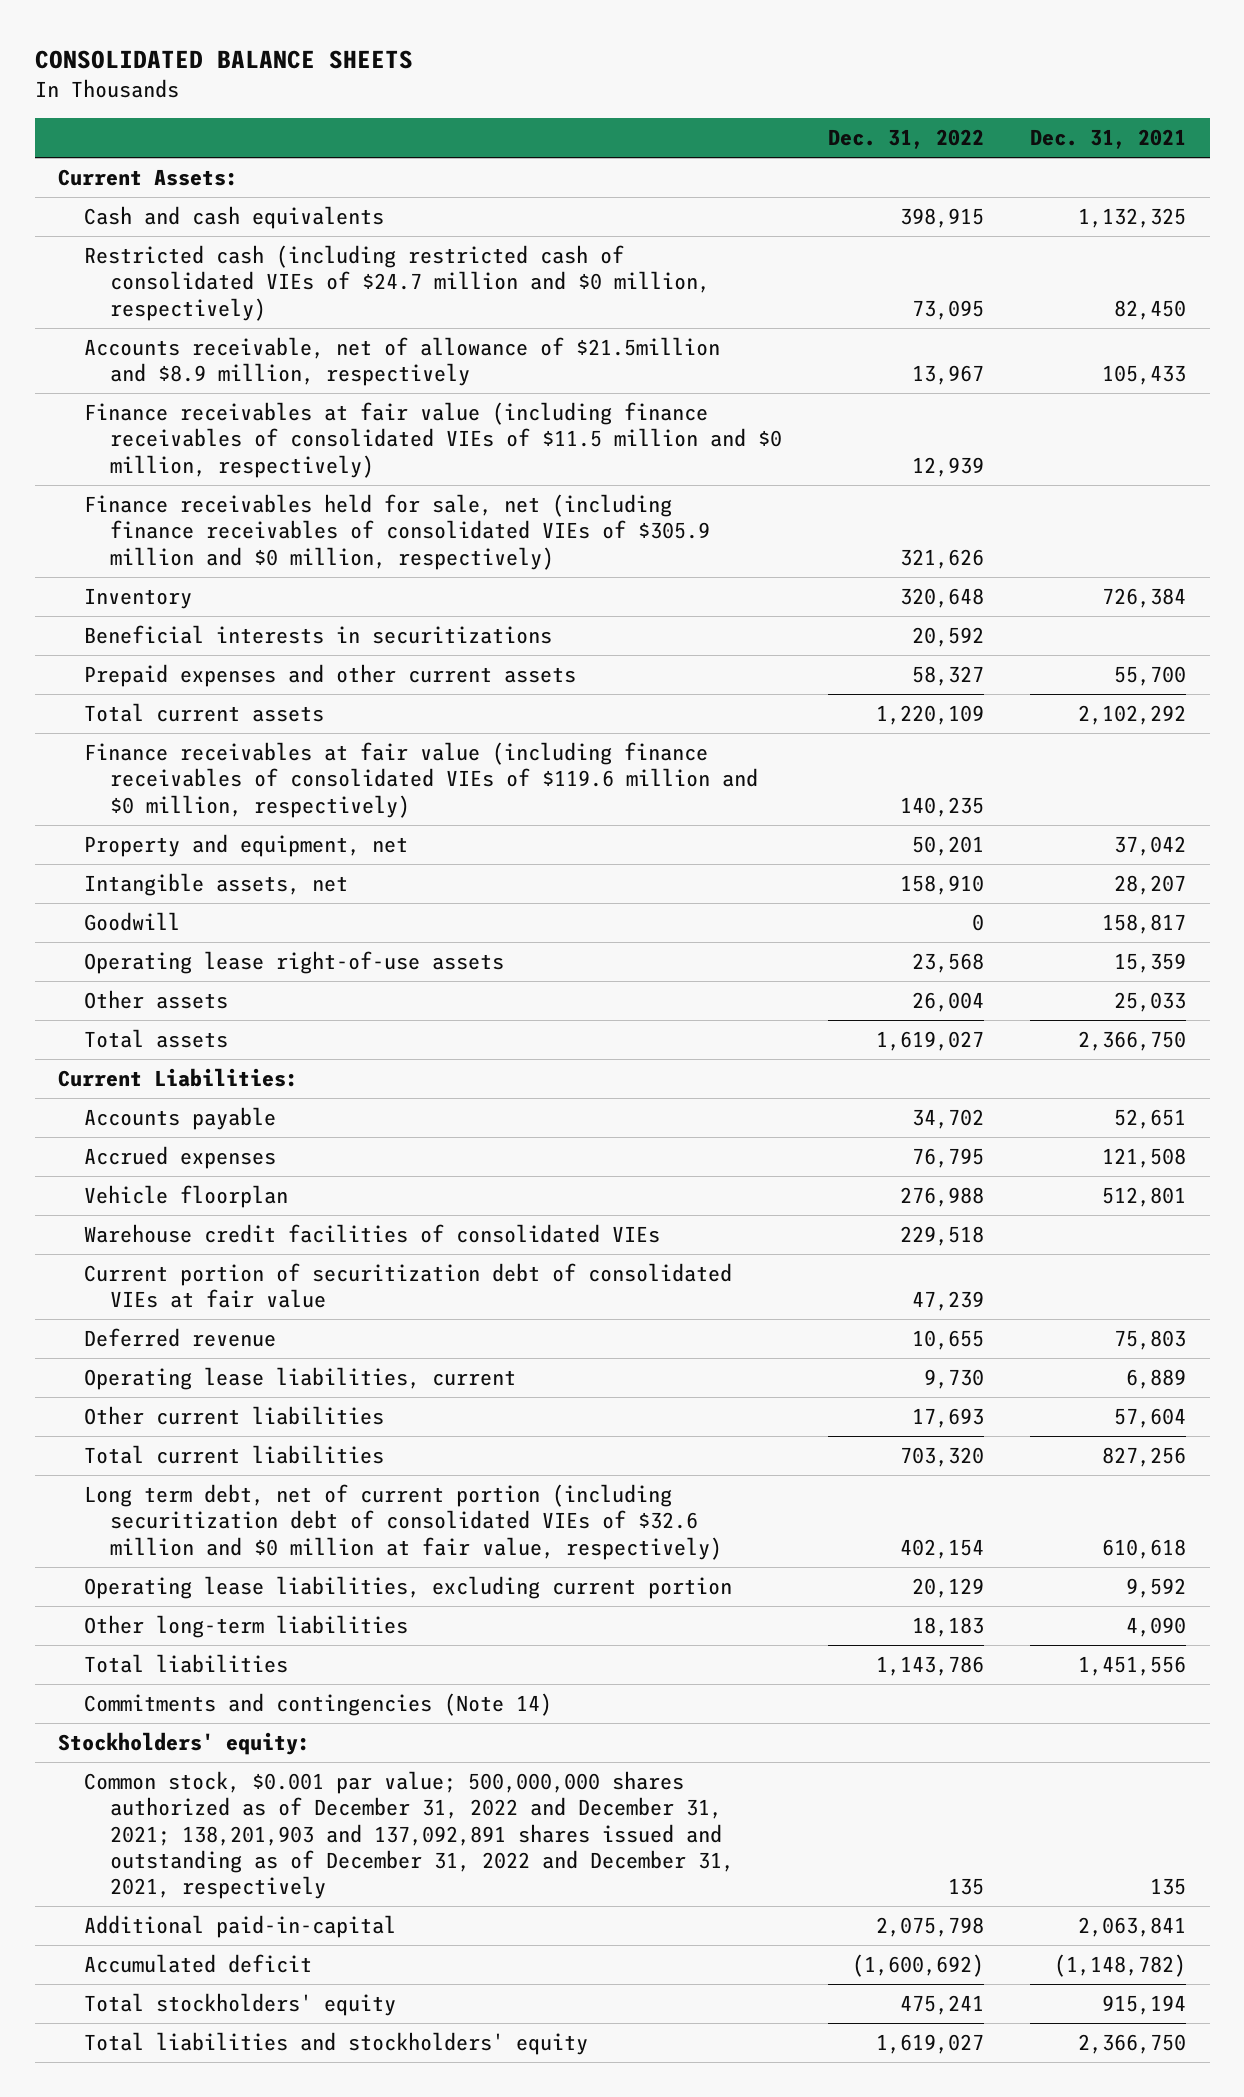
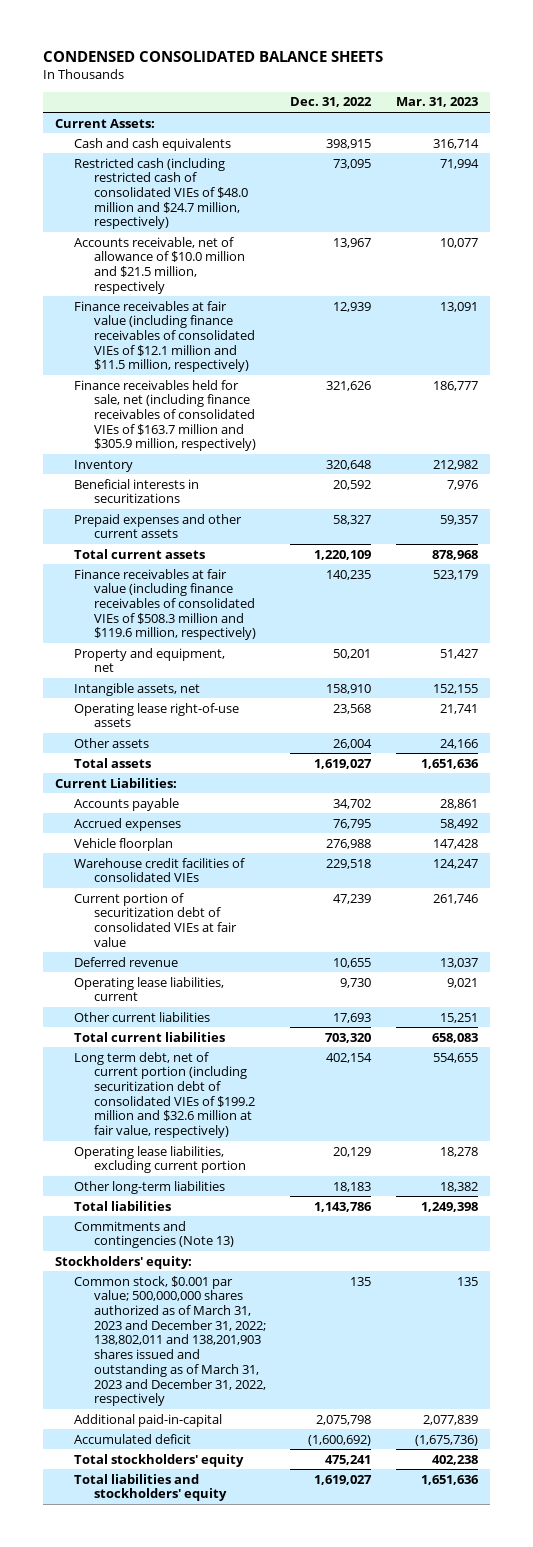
- CONSOLIDATED BALANCE SHEETS
+ CONDENSED CONSOLIDATED BALANCE SHEETS
- | Dec. 31, 2022 | Dec. 31, 2021
+ | Dec. 31, 2022 | Mar. 31, 2023
- Restricted cash (including restricted cash of consolidated VIEs of $24.7 million and $0 million, respectively) | 73,095 | 82,450
- Accounts receivable, net of allowance of $21.5million and $8.9 million, respectively | 13,967 | 105,433
- Finance receivables at fair value (including finance receivables of consolidated VIEs of $11.5 million and $0 million, respectively) | 12,939 |
- Finance receivables held for sale, net (including finance receivables of consolidated VIEs of $305.9 million and $0 million, respectively) | 321,626 |
+ Restricted cash (including restricted cash of consolidated VIEs of $48.0 million and $24.7 million, respectively) | 73,095 | 71,994
+ Accounts receivable, net of allowance of $10.0 million and $21.5 million, respectively | 13,967 | 10,077
+ Finance receivables at fair value (including finance receivables of consolidated VIEs of $12.1 million and $11.5 million, respectively) | 12,939 | 13,091
+ Finance receivables held for sale, net (including finance receivables of consolidated VIEs of $163.7 million and $305.9 million, respectively) | 321,626 | 186,777
- Finance receivables at fair value (including finance receivables of consolidated VIEs of $119.6 million and $0 million, respectively) | 140,235 |
+ Finance receivables at fair value (including finance receivables of consolidated VIEs of $508.3 million and $119.6 million, respectively) | 140,235 | 523,179
- Goodwill | 0 | 158,817
- Long term debt, net of current portion (including securitization debt of consolidated VIEs of $32.6 million and $0 million at fair value, respectively) | 402,154 | 610,618
+ Long term debt, net of current portion (including securitization debt of consolidated VIEs of $199.2 million and $32.6 million at fair value, respectively) | 402,154 | 554,655
- Commitments and contingencies (Note 14)
+ Commitments and contingencies (Note 13)
- Common stock, $0.001 par value; 500,000,000 shares authorized as of December 31, 2022 and December 31, 2021; 138,201,903 and 137,092,891 shares issued and outstanding as of December 31, 2022 and December 31, 2021, respectively | 135 | 135
+ Common stock, $0.001 par value; 500,000,000 shares authorized as of March 31, 2023 and December 31, 2022; 138,802,011 and 138,201,903 shares issued and outstanding as of March 31, 2023 and December 31, 2022, respectively | 135 | 135

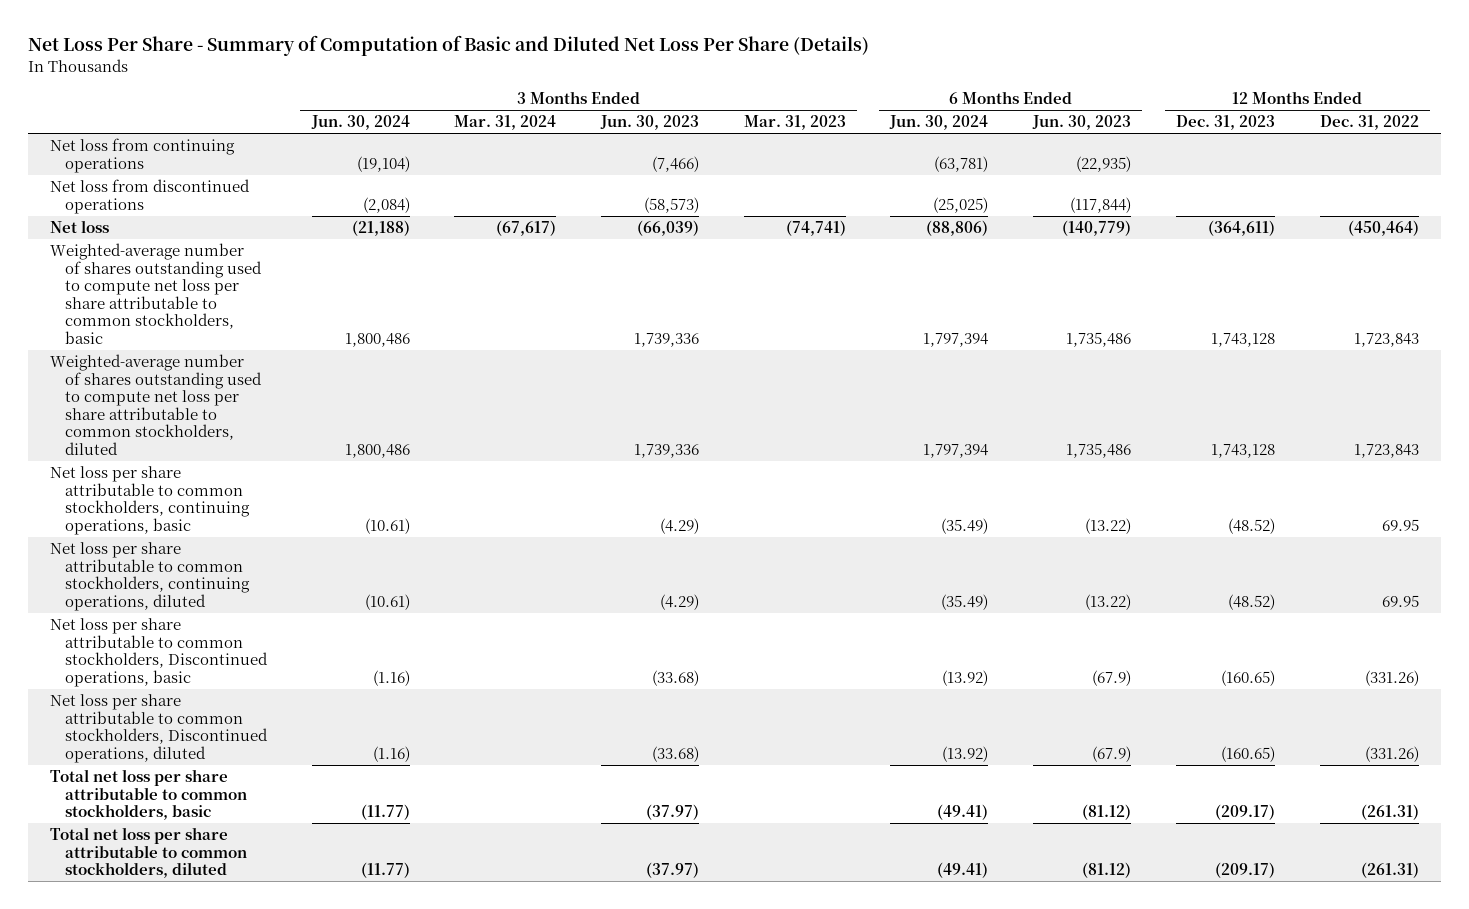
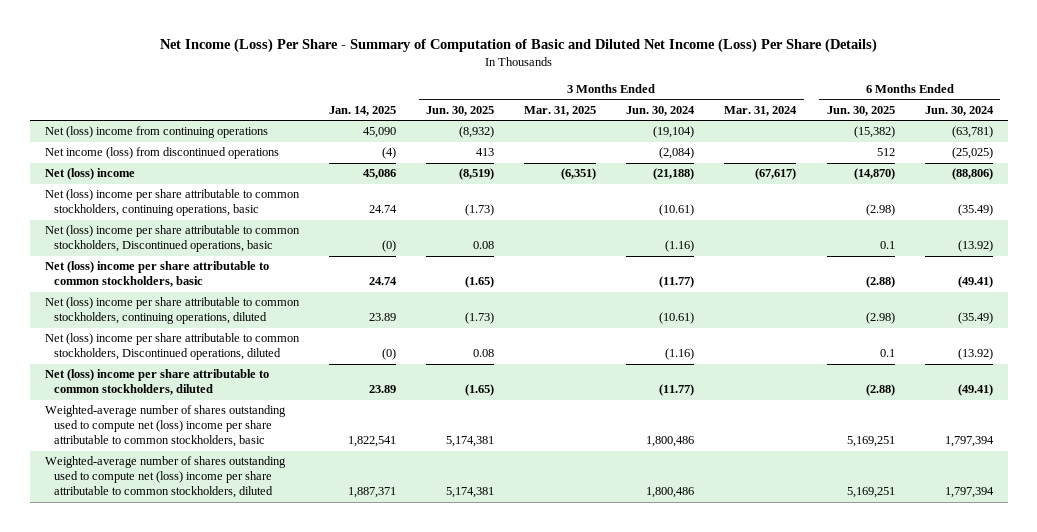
- Net Loss Per Share - Summary of Computation of Basic and Diluted Net Loss Per Share (Details)
+ Net Income (Loss) Per Share - Summary of Computation of Basic and Diluted Net Income (Loss) Per Share (Details)
- | 3 Months Ended Jun. 30, 2024 | 3 Months Ended Mar. 31, 2024 | 3 Months Ended Jun. 30, 2023 | 3 Months Ended Mar. 31, 2023 | 6 Months Ended Jun. 30, 2024 | 6 Months Ended Jun. 30, 2023 | 12 Months Ended Dec. 31, 2023 | 12 Months Ended Dec. 31, 2022
+ | Jan. 14, 2025 | 3 Months Ended Jun. 30, 2025 | 3 Months Ended Mar. 31, 2025 | 3 Months Ended Jun. 30, 2024 | 3 Months Ended Mar. 31, 2024 | 6 Months Ended Jun. 30, 2025 | 6 Months Ended Jun. 30, 2024
- Net loss from continuing operations | (19,104) | | (7,466) | | (63,781) | (22,935) | |
- Net loss from discontinued operations | (2,084) | | (58,573) | | (25,025) | (117,844) | |
- Net loss | (21,188) | (67,617) | (66,039) | (74,741) | (88,806) | (140,779) | (364,611) | (450,464)
- Weighted-average number of shares outstanding used to compute net loss per share attributable to common stockholders, basic | 1,800,486 | | 1,739,336 | | 1,797,394 | 1,735,486 | 1,743,128 | 1,723,843
- Weighted-average number of shares outstanding used to compute net loss per share attributable to common stockholders, diluted | 1,800,486 | | 1,739,336 | | 1,797,394 | 1,735,486 | 1,743,128 | 1,723,843
- Net loss per share attributable to common stockholders, continuing operations, basic | (10.61) | | (4.29) | | (35.49) | (13.22) | (48.52) | 69.95
- Net loss per share attributable to common stockholders, continuing operations, diluted | (10.61) | | (4.29) | | (35.49) | (13.22) | (48.52) | 69.95
- Net loss per share attributable to common stockholders, Discontinued operations, basic | (1.16) | | (33.68) | | (13.92) | (67.9) | (160.65) | (331.26)
- Net loss per share attributable to common stockholders, Discontinued operations, diluted | (1.16) | | (33.68) | | (13.92) | (67.9) | (160.65) | (331.26)
- Total net loss per share attributable to common stockholders, basic | (11.77) | | (37.97) | | (49.41) | (81.12) | (209.17) | (261.31)
- Total net loss per share attributable to common stockholders, diluted | (11.77) | | (37.97) | | (49.41) | (81.12) | (209.17) | (261.31)
+ Net (loss) income from continuing operations | 45,090 | (8,932) | | (19,104) | | (15,382) | (63,781)
+ Net income (loss) from discontinued operations | (4) | 413 | | (2,084) | | 512 | (25,025)
+ Net (loss) income | 45,086 | (8,519) | (6,351) | (21,188) | (67,617) | (14,870) | (88,806)
+ Net (loss) income per share attributable to common stockholders, continuing operations, basic | 24.74 | (1.73) | | (10.61) | | (2.98) | (35.49)
+ Net (loss) income per share attributable to common stockholders, Discontinued operations, basic | (0) | 0.08 | | (1.16) | | 0.1 | (13.92)
+ Net (loss) income per share attributable to common stockholders, basic | 24.74 | (1.65) | | (11.77) | | (2.88) | (49.41)
+ Net (loss) income per share attributable to common stockholders, continuing operations, diluted | 23.89 | (1.73) | | (10.61) | | (2.98) | (35.49)
+ Net (loss) income per share attributable to common stockholders, Discontinued operations, diluted | (0) | 0.08 | | (1.16) | | 0.1 | (13.92)
+ Net (loss) income per share attributable to common stockholders, diluted | 23.89 | (1.65) | | (11.77) | | (2.88) | (49.41)
+ Weighted-average number of shares outstanding used to compute net (loss) income per share attributable to common stockholders, basic | 1,822,541 | 5,174,381 | | 1,800,486 | | 5,169,251 | 1,797,394
+ Weighted-average number of shares outstanding used to compute net (loss) income per share attributable to common stockholders, diluted | 1,887,371 | 5,174,381 | | 1,800,486 | | 5,169,251 | 1,797,394

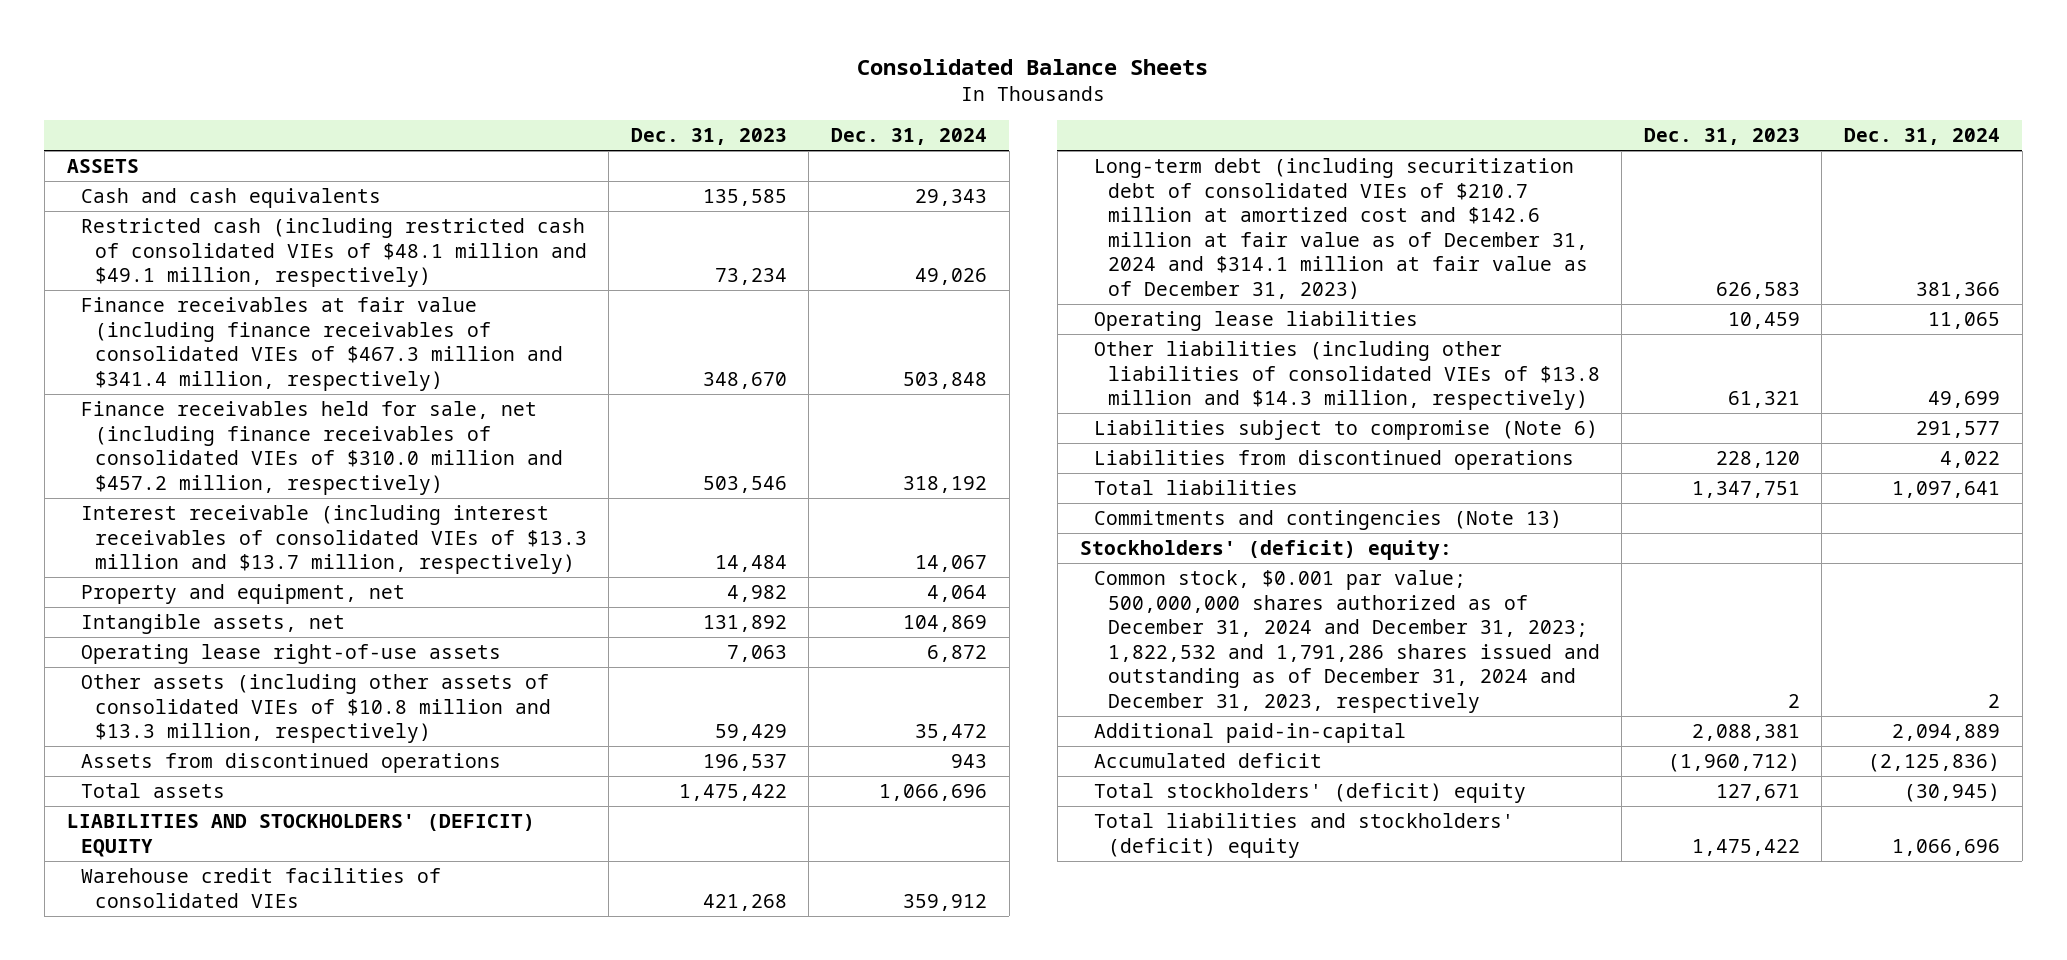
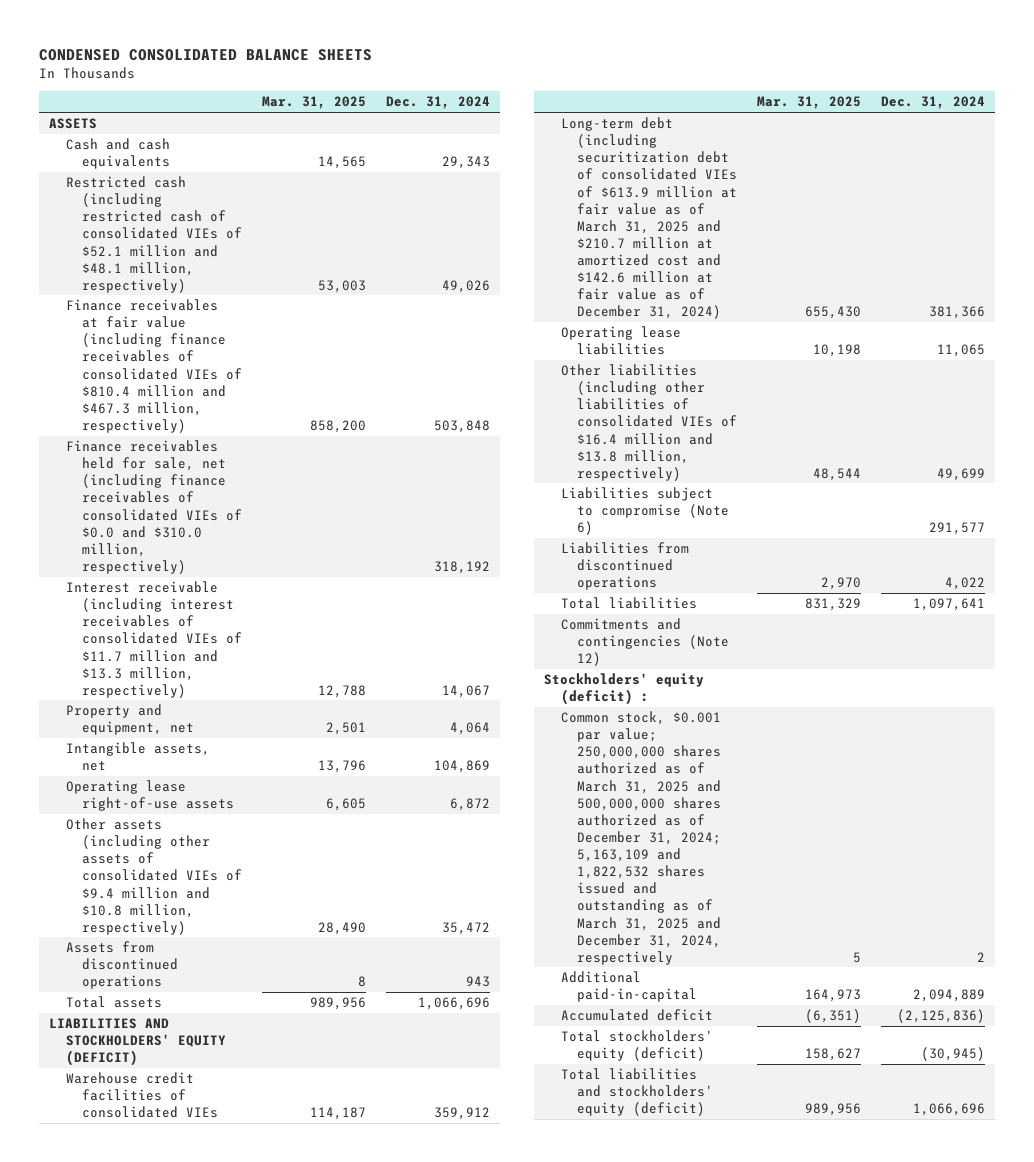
- Consolidated Balance Sheets
+ CONDENSED CONSOLIDATED BALANCE SHEETS
- | Dec. 31, 2023 | Dec. 31, 2024
+ | Mar. 31, 2025 | Dec. 31, 2024
- Restricted cash (including restricted cash of consolidated VIEs of $48.1 million and $49.1 million, respectively) | 73,234 | 49,026
- Finance receivables at fair value (including finance receivables of consolidated VIEs of $467.3 million and $341.4 million, respectively) | 348,670 | 503,848
- Finance receivables held for sale, net (including finance receivables of consolidated VIEs of $310.0 million and $457.2 million, respectively) | 503,546 | 318,192
- Interest receivable (including interest receivables of consolidated VIEs of $13.3 million and $13.7 million, respectively) | 14,484 | 14,067
+ Restricted cash (including restricted cash of consolidated VIEs of $52.1 million and $48.1 million, respectively) | 53,003 | 49,026
+ Finance receivables at fair value (including finance receivables of consolidated VIEs of $810.4 million and $467.3 million, respectively) | 858,200 | 503,848
+ Finance receivables held for sale, net (including finance receivables of consolidated VIEs of $0.0 and $310.0 million, respectively) | | 318,192
+ Interest receivable (including interest receivables of consolidated VIEs of $11.7 million and $13.3 million, respectively) | 12,788 | 14,067
- Other assets (including other assets of consolidated VIEs of $10.8 million and $13.3 million, respectively) | 59,429 | 35,472
+ Other assets (including other assets of consolidated VIEs of $9.4 million and $10.8 million, respectively) | 28,490 | 35,472
- LIABILITIES AND STOCKHOLDERS' (DEFICIT) EQUITY
+ LIABILITIES AND STOCKHOLDERS' EQUITY (DEFICIT)
- Long-term debt (including securitization debt of consolidated VIEs of $210.7 million at amortized cost and $142.6 million at fair value as of December 31, 2024 and $314.1 million at fair value as of December 31, 2023) | 626,583 | 381,366
+ Long-term debt (including securitization debt of consolidated VIEs of $613.9 million at fair value as of March 31, 2025 and $210.7 million at amortized cost and $142.6 million at fair value as of December 31, 2024) | 655,430 | 381,366
- Other liabilities (including other liabilities of consolidated VIEs of $13.8 million and $14.3 million, respectively) | 61,321 | 49,699
+ Other liabilities (including other liabilities of consolidated VIEs of $16.4 million and $13.8 million, respectively) | 48,544 | 49,699
- Commitments and contingencies (Note 13)
- Stockholders' (deficit) equity:
- Common stock, $0.001 par value; 500,000,000 shares authorized as of December 31, 2024 and December 31, 2023; 1,822,532 and 1,791,286 shares issued and outstanding as of December 31, 2024 and December 31, 2023, respectively | 2 | 2
+ Commitments and contingencies (Note 12)
+ Stockholders' equity (deficit) :
+ Common stock, $0.001 par value; 250,000,000 shares authorized as of March 31, 2025 and 500,000,000 shares authorized as of December 31, 2024; 5,163,109 and 1,822,532 shares issued and outstanding as of March 31, 2025 and December 31, 2024, respectively | 5 | 2
- Total stockholders' (deficit) equity | 127,671 | (30,945)
- Total liabilities and stockholders' (deficit) equity | 1,475,422 | 1,066,696
+ Total stockholders' equity (deficit) | 158,627 | (30,945)
+ Total liabilities and stockholders' equity (deficit) | 989,956 | 1,066,696

